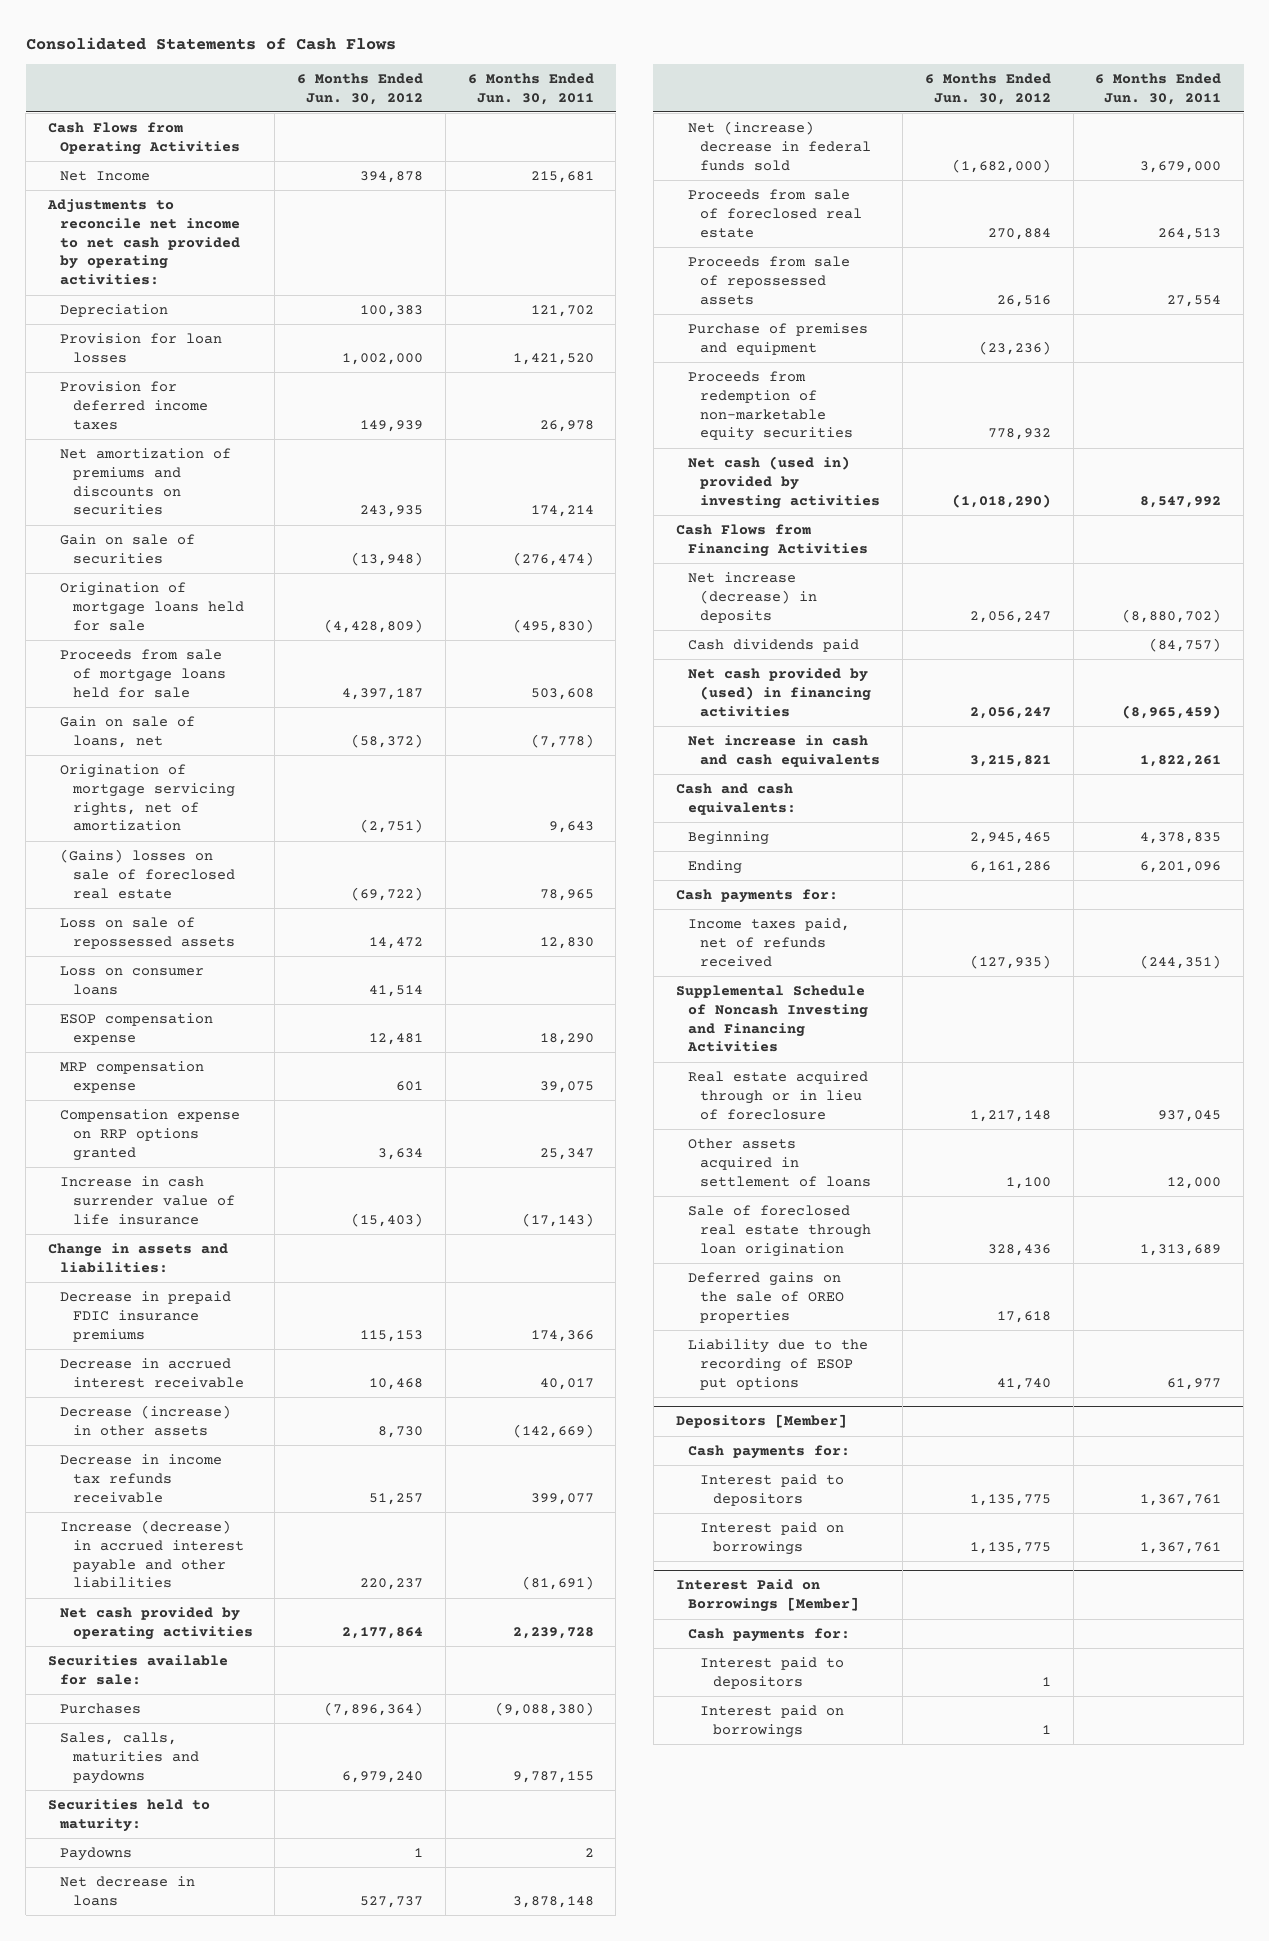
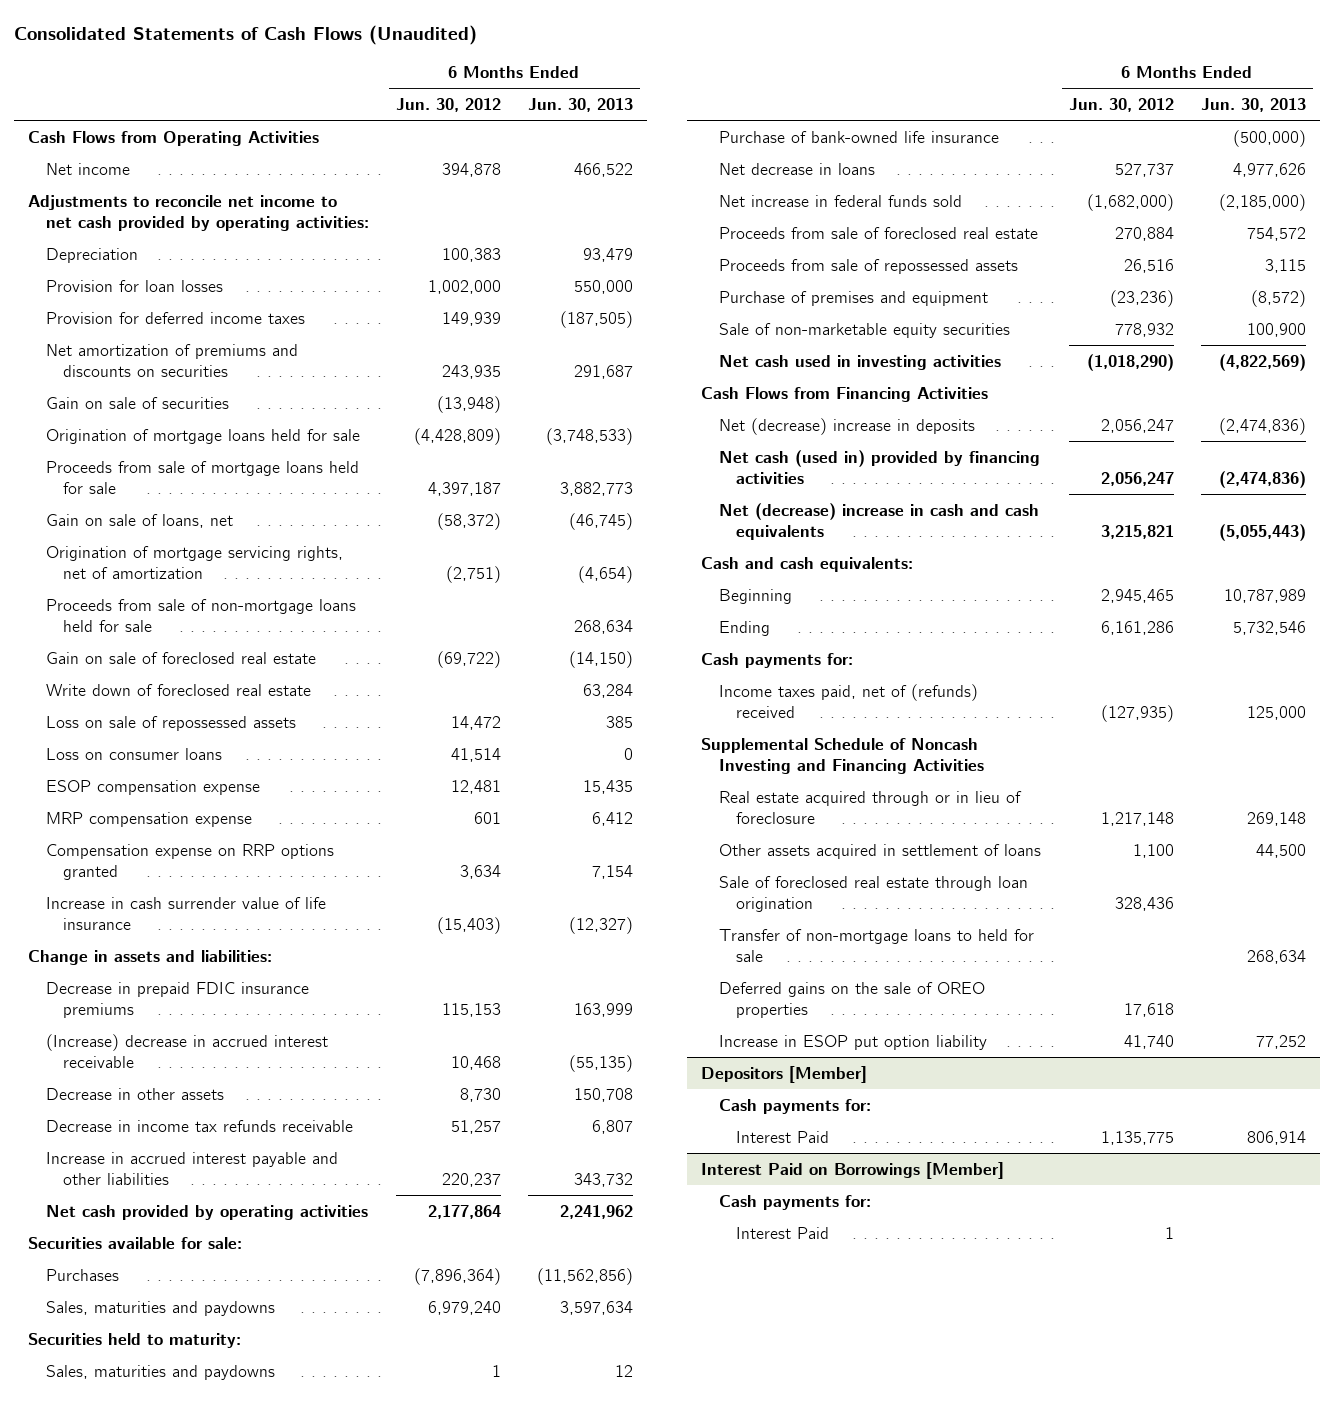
- Consolidated Statements of Cash Flows
+ Consolidated Statements of Cash Flows (Unaudited)
- | 6 Months Ended Jun. 30, 2012 | 6 Months Ended Jun. 30, 2011
+ | 6 Months Ended Jun. 30, 2012 | 6 Months Ended Jun. 30, 2013
- Net Income | 394,878 | 215,681
+ Net income | 394,878 | 466,522
- (Gains) losses on sale of foreclosed real estate | (69,722) | 78,965
+ Proceeds from sale of non-mortgage loans held for sale | | 268,634
+ Gain on sale of foreclosed real estate | (69,722) | (14,150)
+ Write down of foreclosed real estate | | 63,284
- Decrease in accrued interest receivable | 10,468 | 40,017
- Decrease (increase) in other assets | 8,730 | (142,669)
+ (Increase) decrease in accrued interest receivable | 10,468 | (55,135)
+ Decrease in other assets | 8,730 | 150,708
- Increase (decrease) in accrued interest payable and other liabilities | 220,237 | (81,691)
+ Increase in accrued interest payable and other liabilities | 220,237 | 343,732
- Sales, calls, maturities and paydowns | 6,979,240 | 9,787,155
+ Sales, maturities and paydowns | 6,979,240 | 3,597,634
- Paydowns | 1 | 2
+ Sales, maturities and paydowns | 1 | 12
+ Purchase of bank-owned life insurance | | (500,000)
- Net (increase) decrease in federal funds sold | (1,682,000) | 3,679,000
+ Net increase in federal funds sold | (1,682,000) | (2,185,000)
- Proceeds from redemption of non-marketable equity securities | 778,932 |
- Net cash (used in) provided by investing activities | (1,018,290) | 8,547,992
+ Sale of non-marketable equity securities | 778,932 | 100,900
+ Net cash used in investing activities | (1,018,290) | (4,822,569)
- Net increase (decrease) in deposits | 2,056,247 | (8,880,702)
- Cash dividends paid | | (84,757)
- Net cash provided by (used) in financing activities | 2,056,247 | (8,965,459)
- Net increase in cash and cash equivalents | 3,215,821 | 1,822,261
+ Net (decrease) increase in deposits | 2,056,247 | (2,474,836)
+ Net cash (used in) provided by financing activities | 2,056,247 | (2,474,836)
+ Net (decrease) increase in cash and cash equivalents | 3,215,821 | (5,055,443)
- Income taxes paid, net of refunds received | (127,935) | (244,351)
+ Income taxes paid, net of (refunds) received | (127,935) | 125,000
+ Transfer of non-mortgage loans to held for sale | | 268,634
- Liability due to the recording of ESOP put options | 41,740 | 61,977
+ Increase in ESOP put option liability | 41,740 | 77,252
@ Depositors [Member]
- Interest paid to depositors | 1,135,775 | 1,367,761
- Interest paid on borrowings | 1,135,775 | 1,367,761
+ Interest Paid | 1,135,775 | 806,914
@ Interest Paid on Borrowings [Member]
- Interest paid to depositors | 1 |
- Interest paid on borrowings | 1 |
+ Interest Paid | 1 |

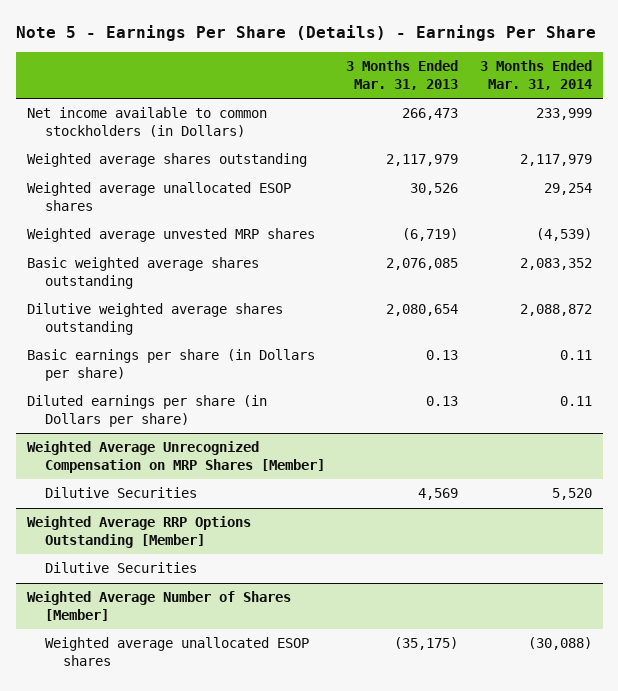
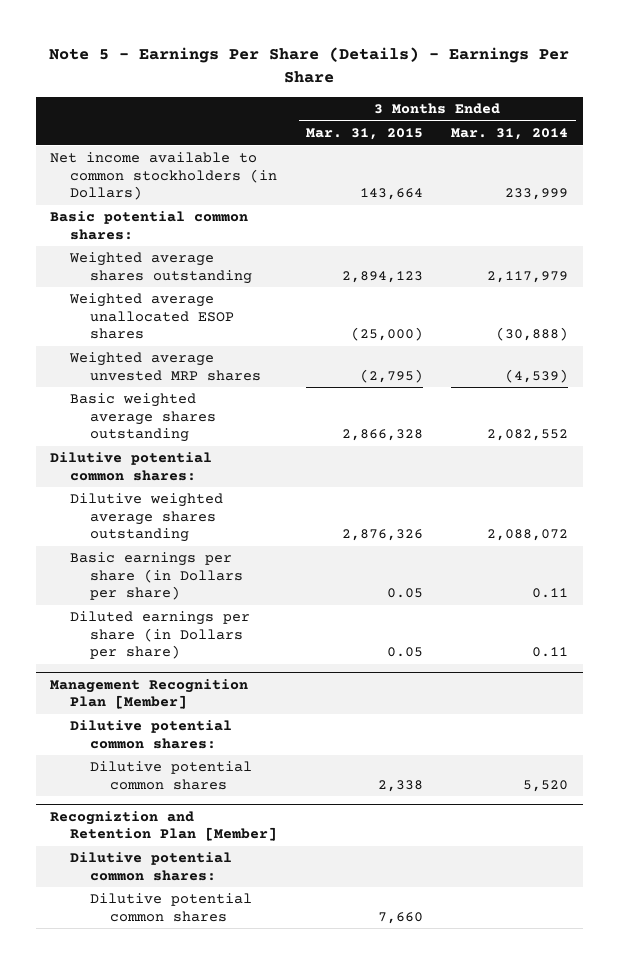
- | 3 Months Ended Mar. 31, 2013 | 3 Months Ended Mar. 31, 2014
+ | 3 Months Ended Mar. 31, 2015 | 3 Months Ended Mar. 31, 2014
+ Basic potential common shares:
- Weighted average unallocated ESOP shares | 30,526 | 29,254
+ Weighted average unallocated ESOP shares | (25,000) | (30,888)
- Basic weighted average shares outstanding | 2,076,085 | 2,083,352
- Dilutive weighted average shares outstanding | 2,080,654 | 2,088,872
+ Basic weighted average shares outstanding | 2,866,328 | 2,082,552
+ Dilutive potential common shares:
+ Dilutive weighted average shares outstanding | 2,876,326 | 2,088,072
- Weighted Average Unrecognized Compensation on MRP Shares [Member]
- Dilutive Securities | 4,569 | 5,520
- Weighted Average RRP Options Outstanding [Member]
- Dilutive Securities
- Weighted Average Number of Shares [Member]
- Weighted average unallocated ESOP shares | (35,175) | (30,088)
+ Management Recognition Plan [Member]
+ Dilutive potential common shares:
+ Dilutive potential common shares | 2,338 | 5,520
+ Recogniztion and Retention Plan [Member]
+ Dilutive potential common shares:
+ Dilutive potential common shares | 7,660 |

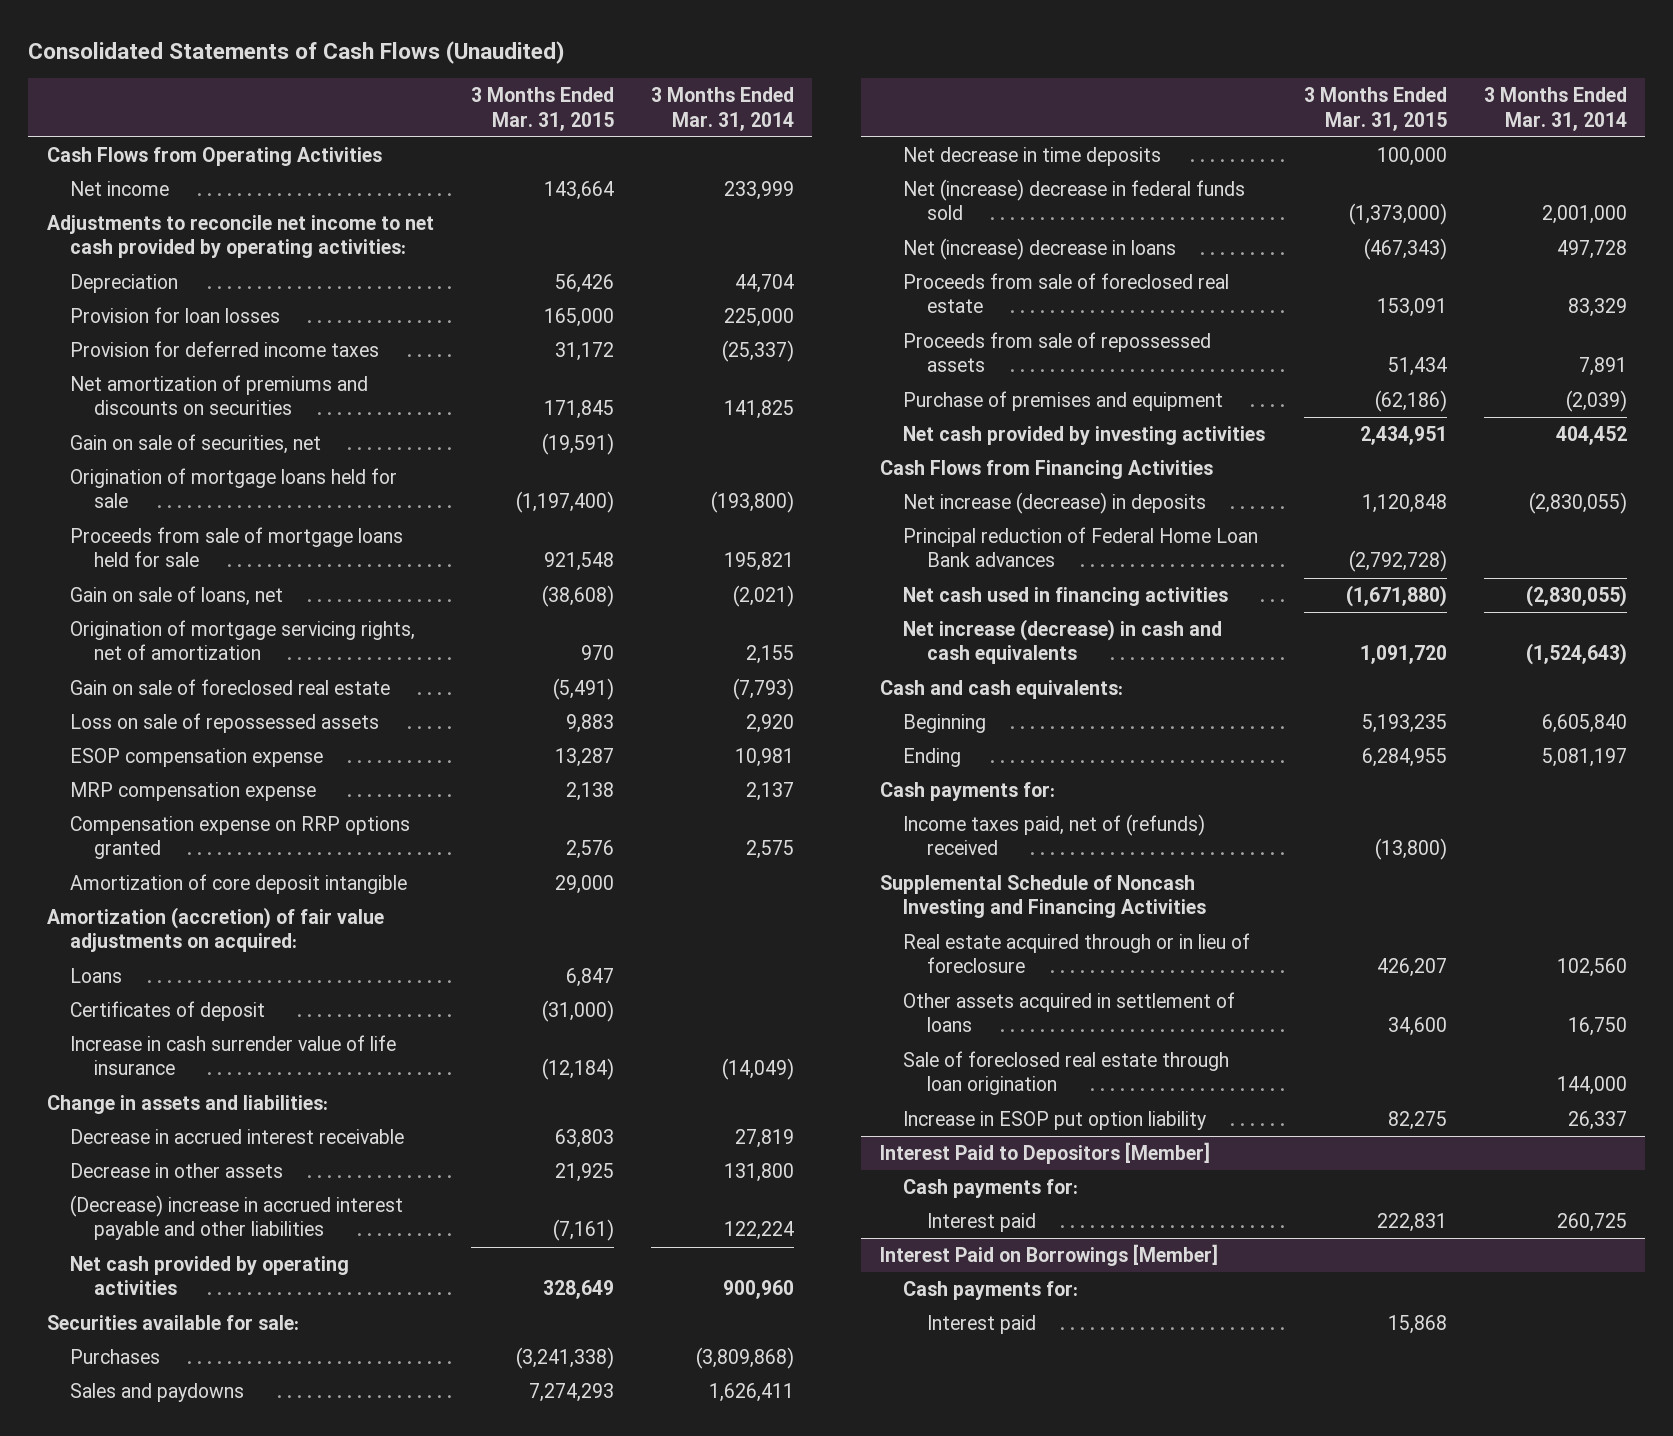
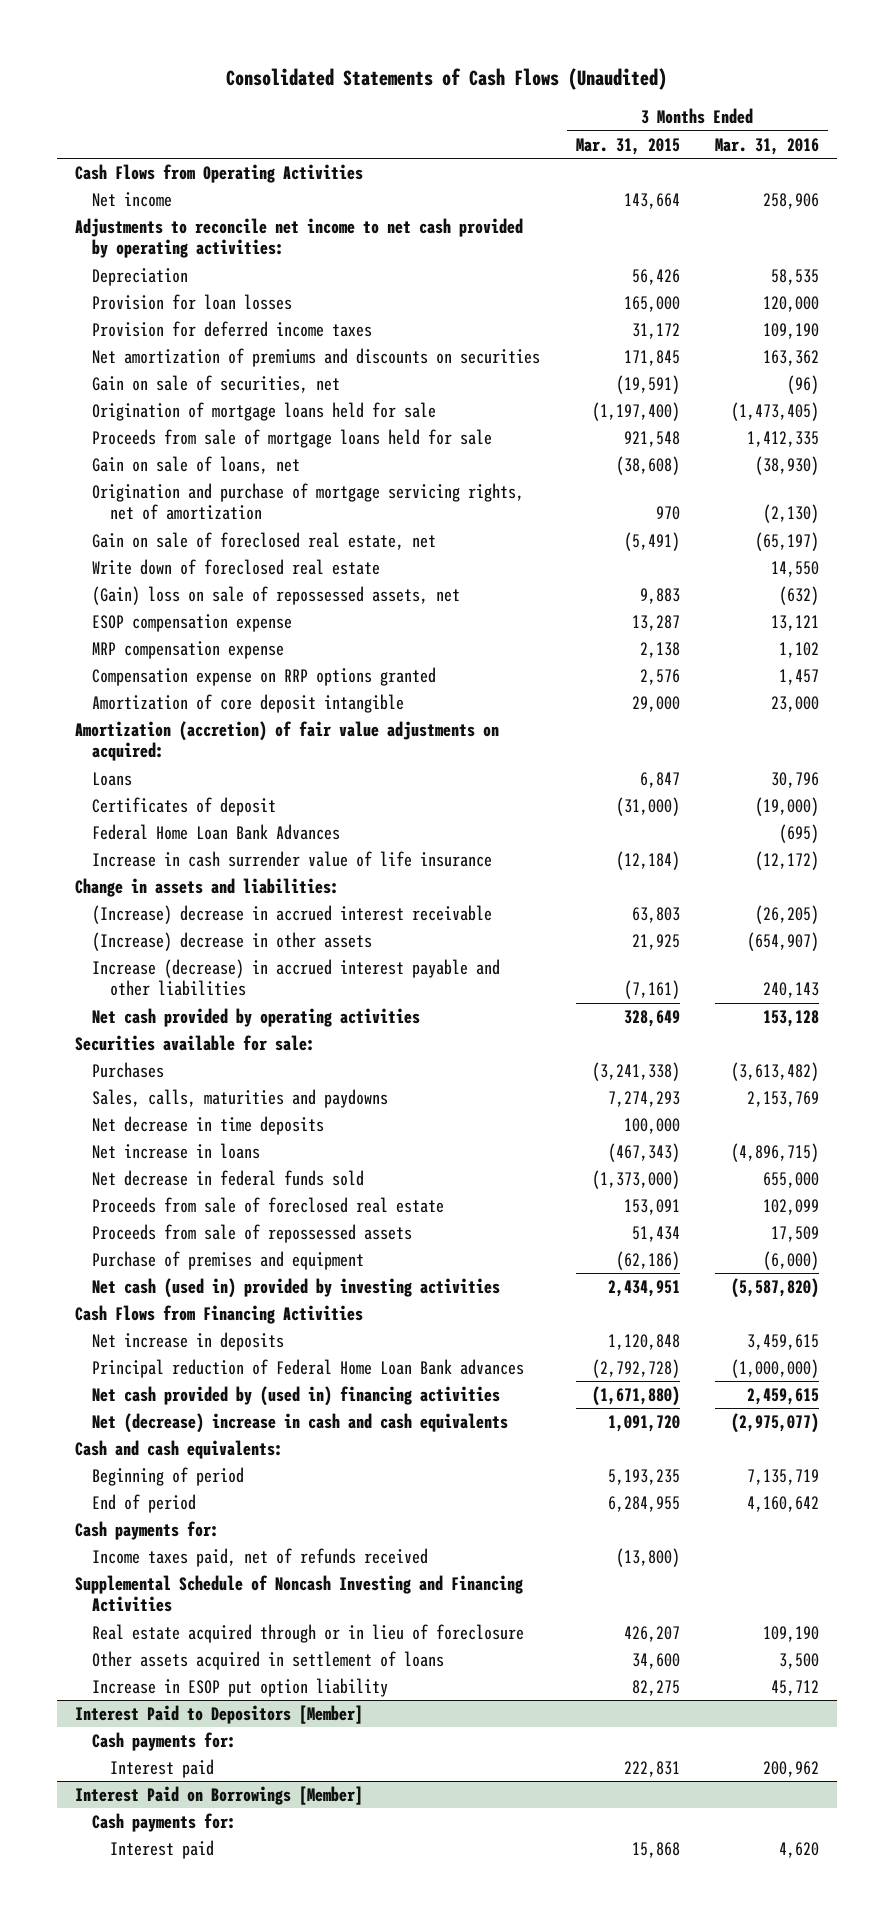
- | 3 Months Ended Mar. 31, 2015 | 3 Months Ended Mar. 31, 2014
+ | 3 Months Ended Mar. 31, 2015 | 3 Months Ended Mar. 31, 2016
- Origination of mortgage servicing rights, net of amortization | 970 | 2,155
- Gain on sale of foreclosed real estate | (5,491) | (7,793)
- Loss on sale of repossessed assets | 9,883 | 2,920
+ Origination and purchase of mortgage servicing rights, net of amortization | 970 | (2,130)
+ Gain on sale of foreclosed real estate, net | (5,491) | (65,197)
+ Write down of foreclosed real estate | | 14,550
+ (Gain) loss on sale of repossessed assets, net | 9,883 | (632)
+ Federal Home Loan Bank Advances | | (695)
- Decrease in accrued interest receivable | 63,803 | 27,819
- Decrease in other assets | 21,925 | 131,800
- (Decrease) increase in accrued interest payable and other liabilities | (7,161) | 122,224
+ (Increase) decrease in accrued interest receivable | 63,803 | (26,205)
+ (Increase) decrease in other assets | 21,925 | (654,907)
+ Increase (decrease) in accrued interest payable and other liabilities | (7,161) | 240,143
- Sales and paydowns | 7,274,293 | 1,626,411
+ Sales, calls, maturities and paydowns | 7,274,293 | 2,153,769
- Net (increase) decrease in federal funds sold | (1,373,000) | 2,001,000
- Net (increase) decrease in loans | (467,343) | 497,728
+ Net increase in loans | (467,343) | (4,896,715)
+ Net decrease in federal funds sold | (1,373,000) | 655,000
- Net cash provided by investing activities | 2,434,951 | 404,452
+ Net cash (used in) provided by investing activities | 2,434,951 | (5,587,820)
- Net increase (decrease) in deposits | 1,120,848 | (2,830,055)
+ Net increase in deposits | 1,120,848 | 3,459,615
- Net cash used in financing activities | (1,671,880) | (2,830,055)
- Net increase (decrease) in cash and cash equivalents | 1,091,720 | (1,524,643)
+ Net cash provided by (used in) financing activities | (1,671,880) | 2,459,615
+ Net (decrease) increase in cash and cash equivalents | 1,091,720 | (2,975,077)
- Beginning | 5,193,235 | 6,605,840
- Ending | 6,284,955 | 5,081,197
+ Beginning of period | 5,193,235 | 7,135,719
+ End of period | 6,284,955 | 4,160,642
- Income taxes paid, net of (refunds) received | (13,800) |
+ Income taxes paid, net of refunds received | (13,800) |
- Sale of foreclosed real estate through loan origination | | 144,000

